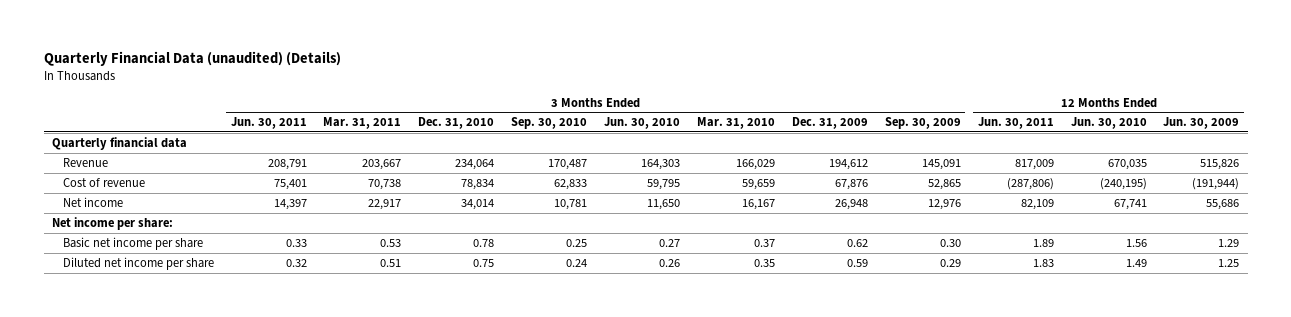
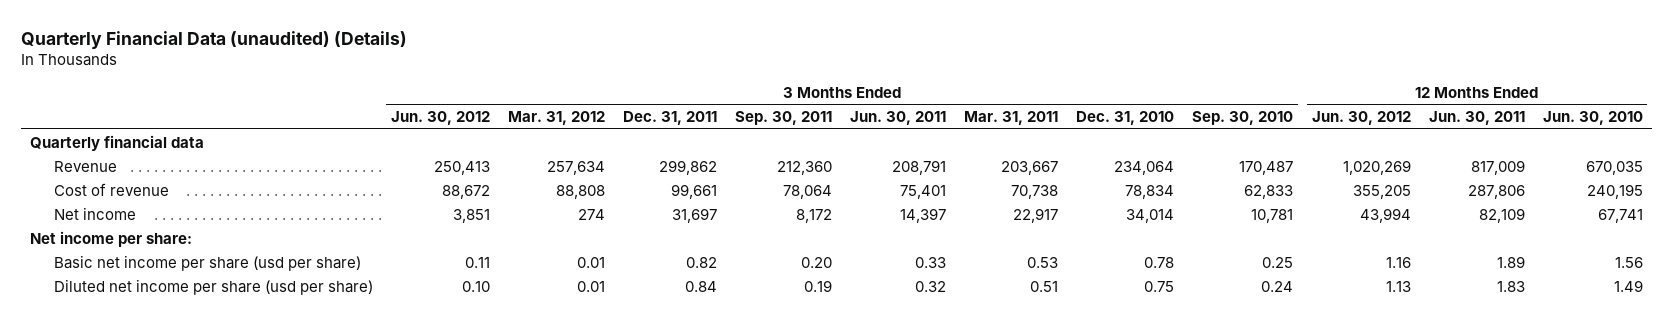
- | 3 Months Ended Jun. 30, 2011 | 3 Months Ended Mar. 31, 2011 | 3 Months Ended Dec. 31, 2010 | 3 Months Ended Sep. 30, 2010 | 3 Months Ended Jun. 30, 2010 | 3 Months Ended Mar. 31, 2010 | 3 Months Ended Dec. 31, 2009 | 3 Months Ended Sep. 30, 2009 | 12 Months Ended Jun. 30, 2011 | 12 Months Ended Jun. 30, 2010 | 12 Months Ended Jun. 30, 2009
+ | 3 Months Ended Jun. 30, 2012 | 3 Months Ended Mar. 31, 2012 | 3 Months Ended Dec. 31, 2011 | 3 Months Ended Sep. 30, 2011 | 3 Months Ended Jun. 30, 2011 | 3 Months Ended Mar. 31, 2011 | 3 Months Ended Dec. 31, 2010 | 3 Months Ended Sep. 30, 2010 | 12 Months Ended Jun. 30, 2012 | 12 Months Ended Jun. 30, 2011 | 12 Months Ended Jun. 30, 2010
- Cost of revenue | 75,401 | 70,738 | 78,834 | 62,833 | 59,795 | 59,659 | 67,876 | 52,865 | (287,806) | (240,195) | (191,944)
+ Cost of revenue | 88,672 | 88,808 | 99,661 | 78,064 | 75,401 | 70,738 | 78,834 | 62,833 | 355,205 | 287,806 | 240,195
- Basic net income per share | 0.33 | 0.53 | 0.78 | 0.25 | 0.27 | 0.37 | 0.62 | 0.30 | 1.89 | 1.56 | 1.29
- Diluted net income per share | 0.32 | 0.51 | 0.75 | 0.24 | 0.26 | 0.35 | 0.59 | 0.29 | 1.83 | 1.49 | 1.25
+ Basic net income per share (usd per share) | 0.11 | 0.01 | 0.82 | 0.20 | 0.33 | 0.53 | 0.78 | 0.25 | 1.16 | 1.89 | 1.56
+ Diluted net income per share (usd per share) | 0.10 | 0.01 | 0.84 | 0.19 | 0.32 | 0.51 | 0.75 | 0.24 | 1.13 | 1.83 | 1.49

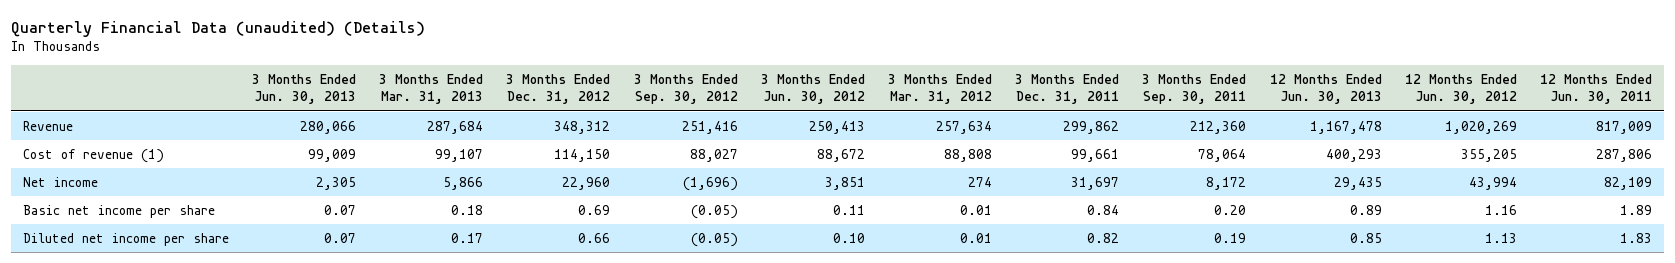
- | 3 Months Ended Jun. 30, 2012 | 3 Months Ended Mar. 31, 2012 | 3 Months Ended Dec. 31, 2011 | 3 Months Ended Sep. 30, 2011 | 3 Months Ended Jun. 30, 2011 | 3 Months Ended Mar. 31, 2011 | 3 Months Ended Dec. 31, 2010 | 3 Months Ended Sep. 30, 2010 | 12 Months Ended Jun. 30, 2012 | 12 Months Ended Jun. 30, 2011 | 12 Months Ended Jun. 30, 2010
+ | 3 Months Ended Jun. 30, 2013 | 3 Months Ended Mar. 31, 2013 | 3 Months Ended Dec. 31, 2012 | 3 Months Ended Sep. 30, 2012 | 3 Months Ended Jun. 30, 2012 | 3 Months Ended Mar. 31, 2012 | 3 Months Ended Dec. 31, 2011 | 3 Months Ended Sep. 30, 2011 | 12 Months Ended Jun. 30, 2013 | 12 Months Ended Jun. 30, 2012 | 12 Months Ended Jun. 30, 2011
- Quarterly financial data
- Cost of revenue | 88,672 | 88,808 | 99,661 | 78,064 | 75,401 | 70,738 | 78,834 | 62,833 | 355,205 | 287,806 | 240,195
+ Cost of revenue (1) | 99,009 | 99,107 | 114,150 | 88,027 | 88,672 | 88,808 | 99,661 | 78,064 | 400,293 | 355,205 | 287,806
- Net income per share:
- Basic net income per share (usd per share) | 0.11 | 0.01 | 0.82 | 0.20 | 0.33 | 0.53 | 0.78 | 0.25 | 1.16 | 1.89 | 1.56
- Diluted net income per share (usd per share) | 0.10 | 0.01 | 0.84 | 0.19 | 0.32 | 0.51 | 0.75 | 0.24 | 1.13 | 1.83 | 1.49
+ Basic net income per share | 0.07 | 0.18 | 0.69 | (0.05) | 0.11 | 0.01 | 0.84 | 0.20 | 0.89 | 1.16 | 1.89
+ Diluted net income per share | 0.07 | 0.17 | 0.66 | (0.05) | 0.10 | 0.01 | 0.82 | 0.19 | 0.85 | 1.13 | 1.83

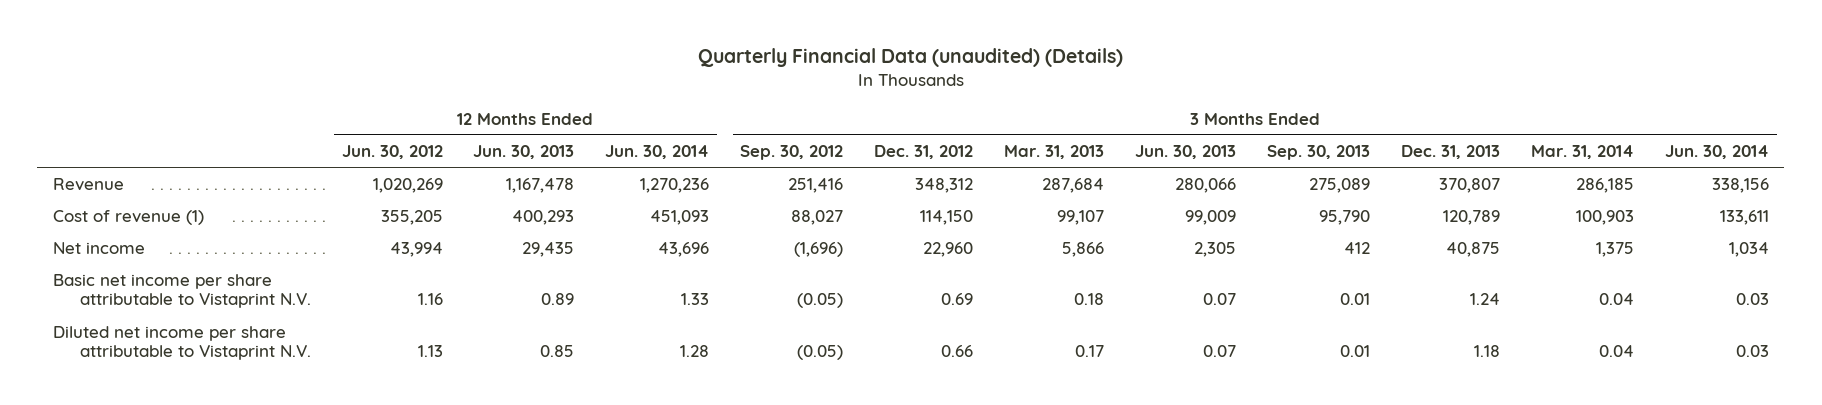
- | 3 Months Ended Jun. 30, 2013 | 3 Months Ended Mar. 31, 2013 | 3 Months Ended Dec. 31, 2012 | 3 Months Ended Sep. 30, 2012 | 3 Months Ended Jun. 30, 2012 | 3 Months Ended Mar. 31, 2012 | 3 Months Ended Dec. 31, 2011 | 3 Months Ended Sep. 30, 2011 | 12 Months Ended Jun. 30, 2013 | 12 Months Ended Jun. 30, 2012 | 12 Months Ended Jun. 30, 2011
+ | 12 Months Ended Jun. 30, 2012 | 12 Months Ended Jun. 30, 2013 | 12 Months Ended Jun. 30, 2014 | 3 Months Ended Sep. 30, 2012 | 3 Months Ended Dec. 31, 2012 | 3 Months Ended Mar. 31, 2013 | 3 Months Ended Jun. 30, 2013 | 3 Months Ended Sep. 30, 2013 | 3 Months Ended Dec. 31, 2013 | 3 Months Ended Mar. 31, 2014 | 3 Months Ended Jun. 30, 2014
- Basic net income per share | 0.07 | 0.18 | 0.69 | (0.05) | 0.11 | 0.01 | 0.84 | 0.20 | 0.89 | 1.16 | 1.89
- Diluted net income per share | 0.07 | 0.17 | 0.66 | (0.05) | 0.10 | 0.01 | 0.82 | 0.19 | 0.85 | 1.13 | 1.83
+ Basic net income per share attributable to Vistaprint N.V. | 1.16 | 0.89 | 1.33 | (0.05) | 0.69 | 0.18 | 0.07 | 0.01 | 1.24 | 0.04 | 0.03
+ Diluted net income per share attributable to Vistaprint N.V. | 1.13 | 0.85 | 1.28 | (0.05) | 0.66 | 0.17 | 0.07 | 0.01 | 1.18 | 0.04 | 0.03

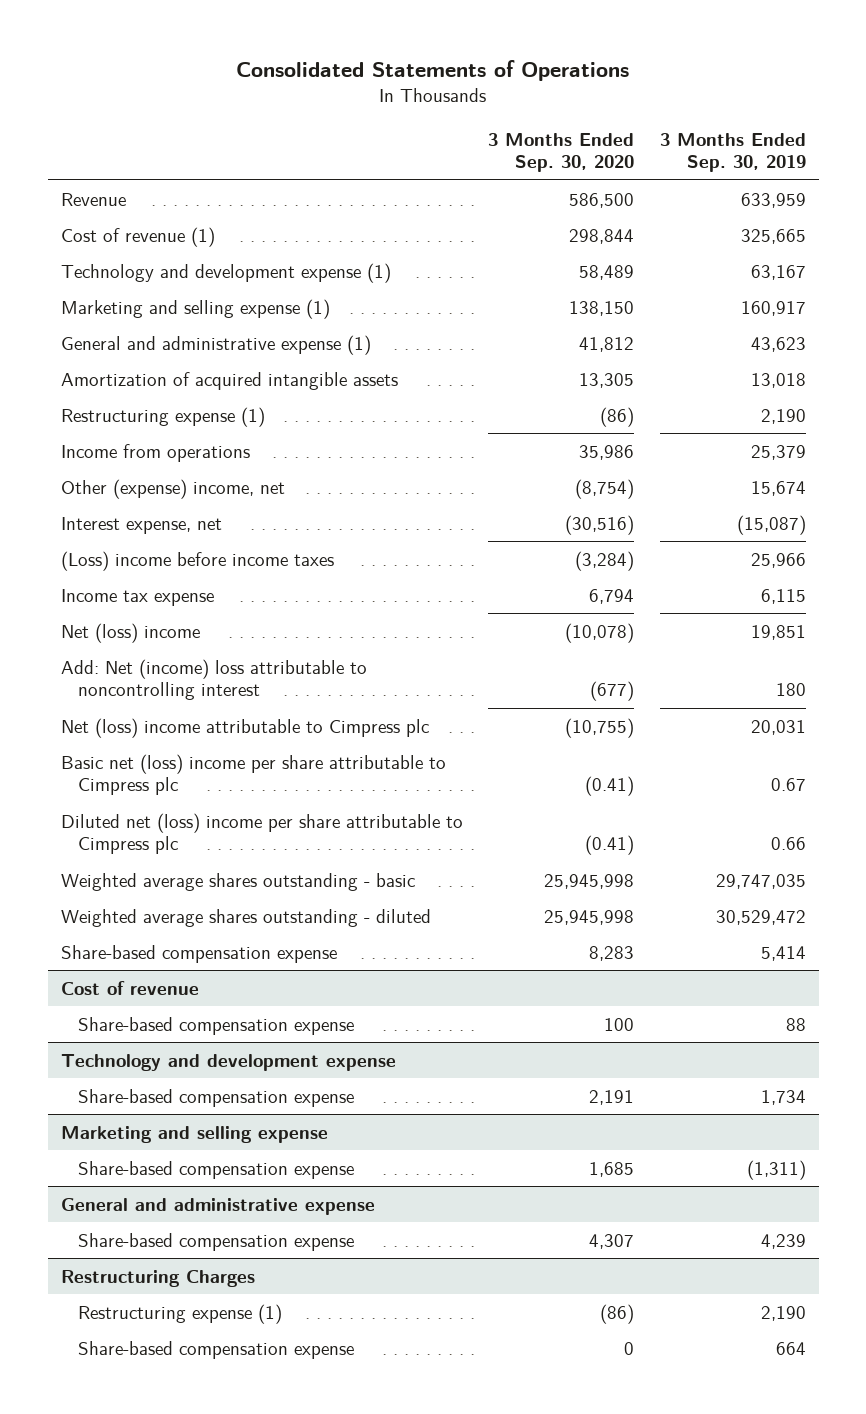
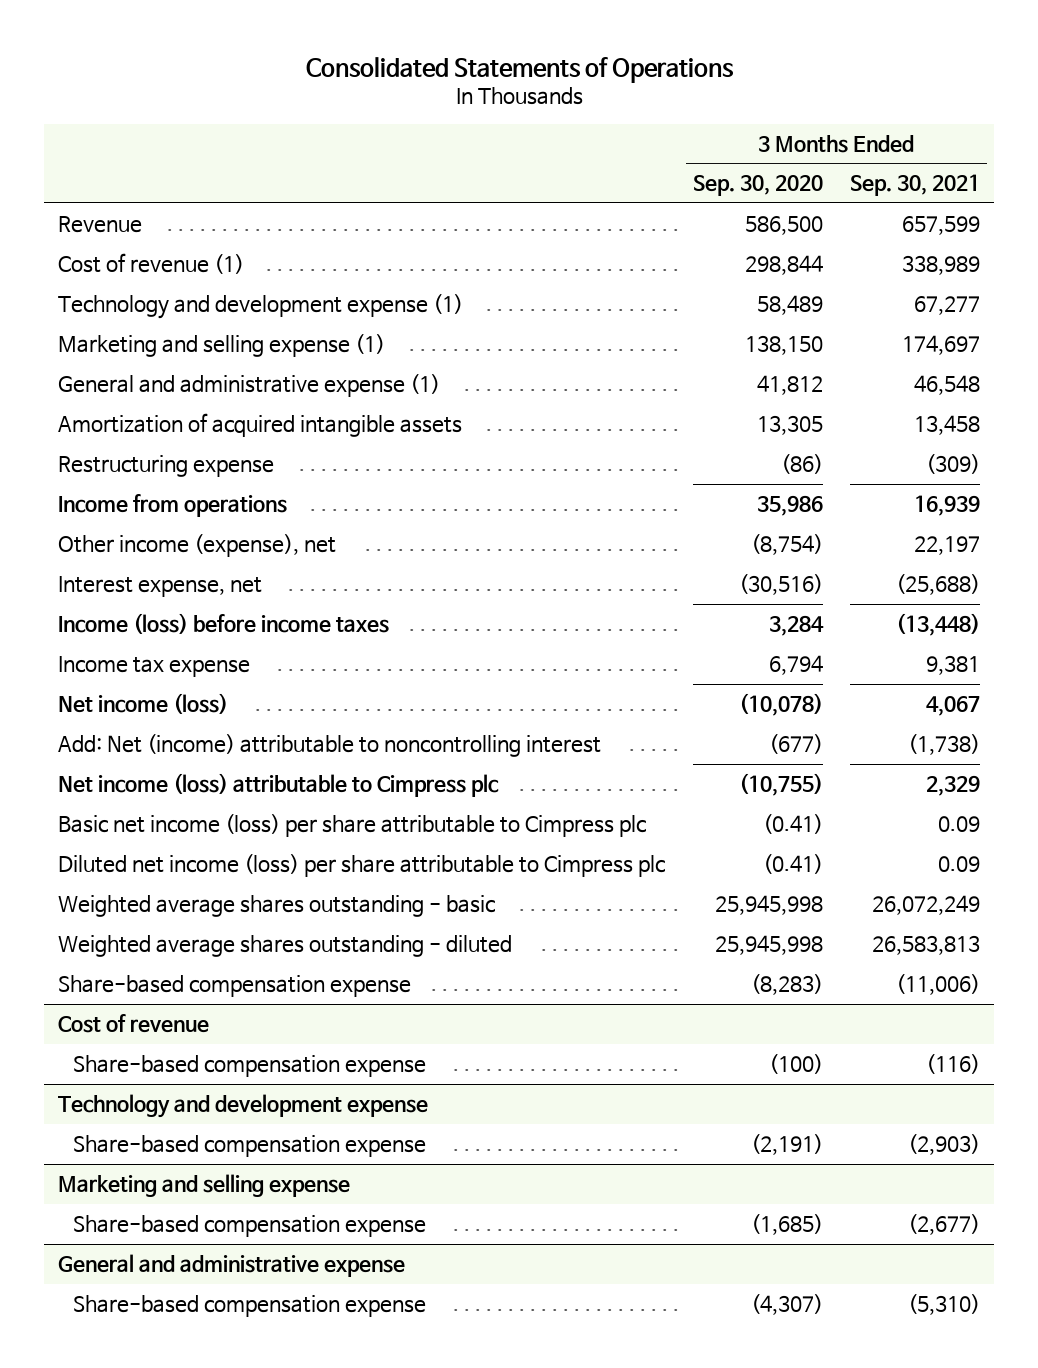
- | 3 Months Ended Sep. 30, 2020 | 3 Months Ended Sep. 30, 2019
+ | 3 Months Ended Sep. 30, 2020 | 3 Months Ended Sep. 30, 2021
- Restructuring expense (1) | (86) | 2,190
+ Restructuring expense | (86) | (309)
- Other (expense) income, net | (8,754) | 15,674
+ Other income (expense), net | (8,754) | 22,197
- (Loss) income before income taxes | (3,284) | 25,966
+ Income (loss) before income taxes | 3,284 | (13,448)
- Net (loss) income | (10,078) | 19,851
- Add: Net (income) loss attributable to noncontrolling interest | (677) | 180
- Net (loss) income attributable to Cimpress plc | (10,755) | 20,031
- Basic net (loss) income per share attributable to Cimpress plc | (0.41) | 0.67
- Diluted net (loss) income per share attributable to Cimpress plc | (0.41) | 0.66
+ Net income (loss) | (10,078) | 4,067
+ Add: Net (income) attributable to noncontrolling interest | (677) | (1,738)
+ Net income (loss) attributable to Cimpress plc | (10,755) | 2,329
+ Basic net income (loss) per share attributable to Cimpress plc | (0.41) | 0.09
+ Diluted net income (loss) per share attributable to Cimpress plc | (0.41) | 0.09
- Share-based compensation expense | 8,283 | 5,414
+ Share-based compensation expense | (8,283) | (11,006)
@ Cost of revenue
- Share-based compensation expense | 100 | 88
+ Share-based compensation expense | (100) | (116)
@ Technology and development expense
- Share-based compensation expense | 2,191 | 1,734
+ Share-based compensation expense | (2,191) | (2,903)
@ Marketing and selling expense
- Share-based compensation expense | 1,685 | (1,311)
+ Share-based compensation expense | (1,685) | (2,677)
@ General and administrative expense
- Share-based compensation expense | 4,307 | 4,239
- Restructuring Charges
- Restructuring expense (1) | (86) | 2,190
- Share-based compensation expense | 0 | 664
@ General and administrative expense
+ Share-based compensation expense | (4,307) | (5,310)

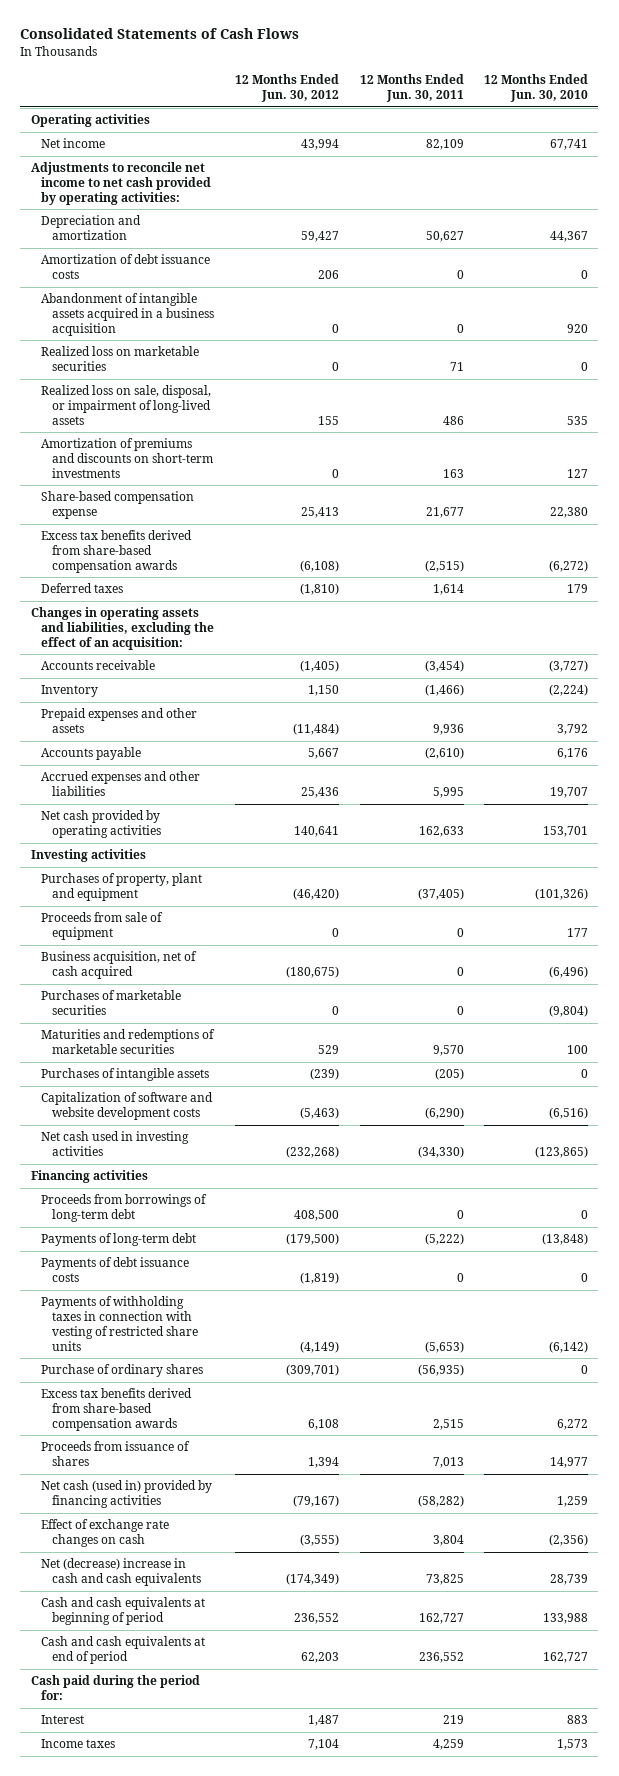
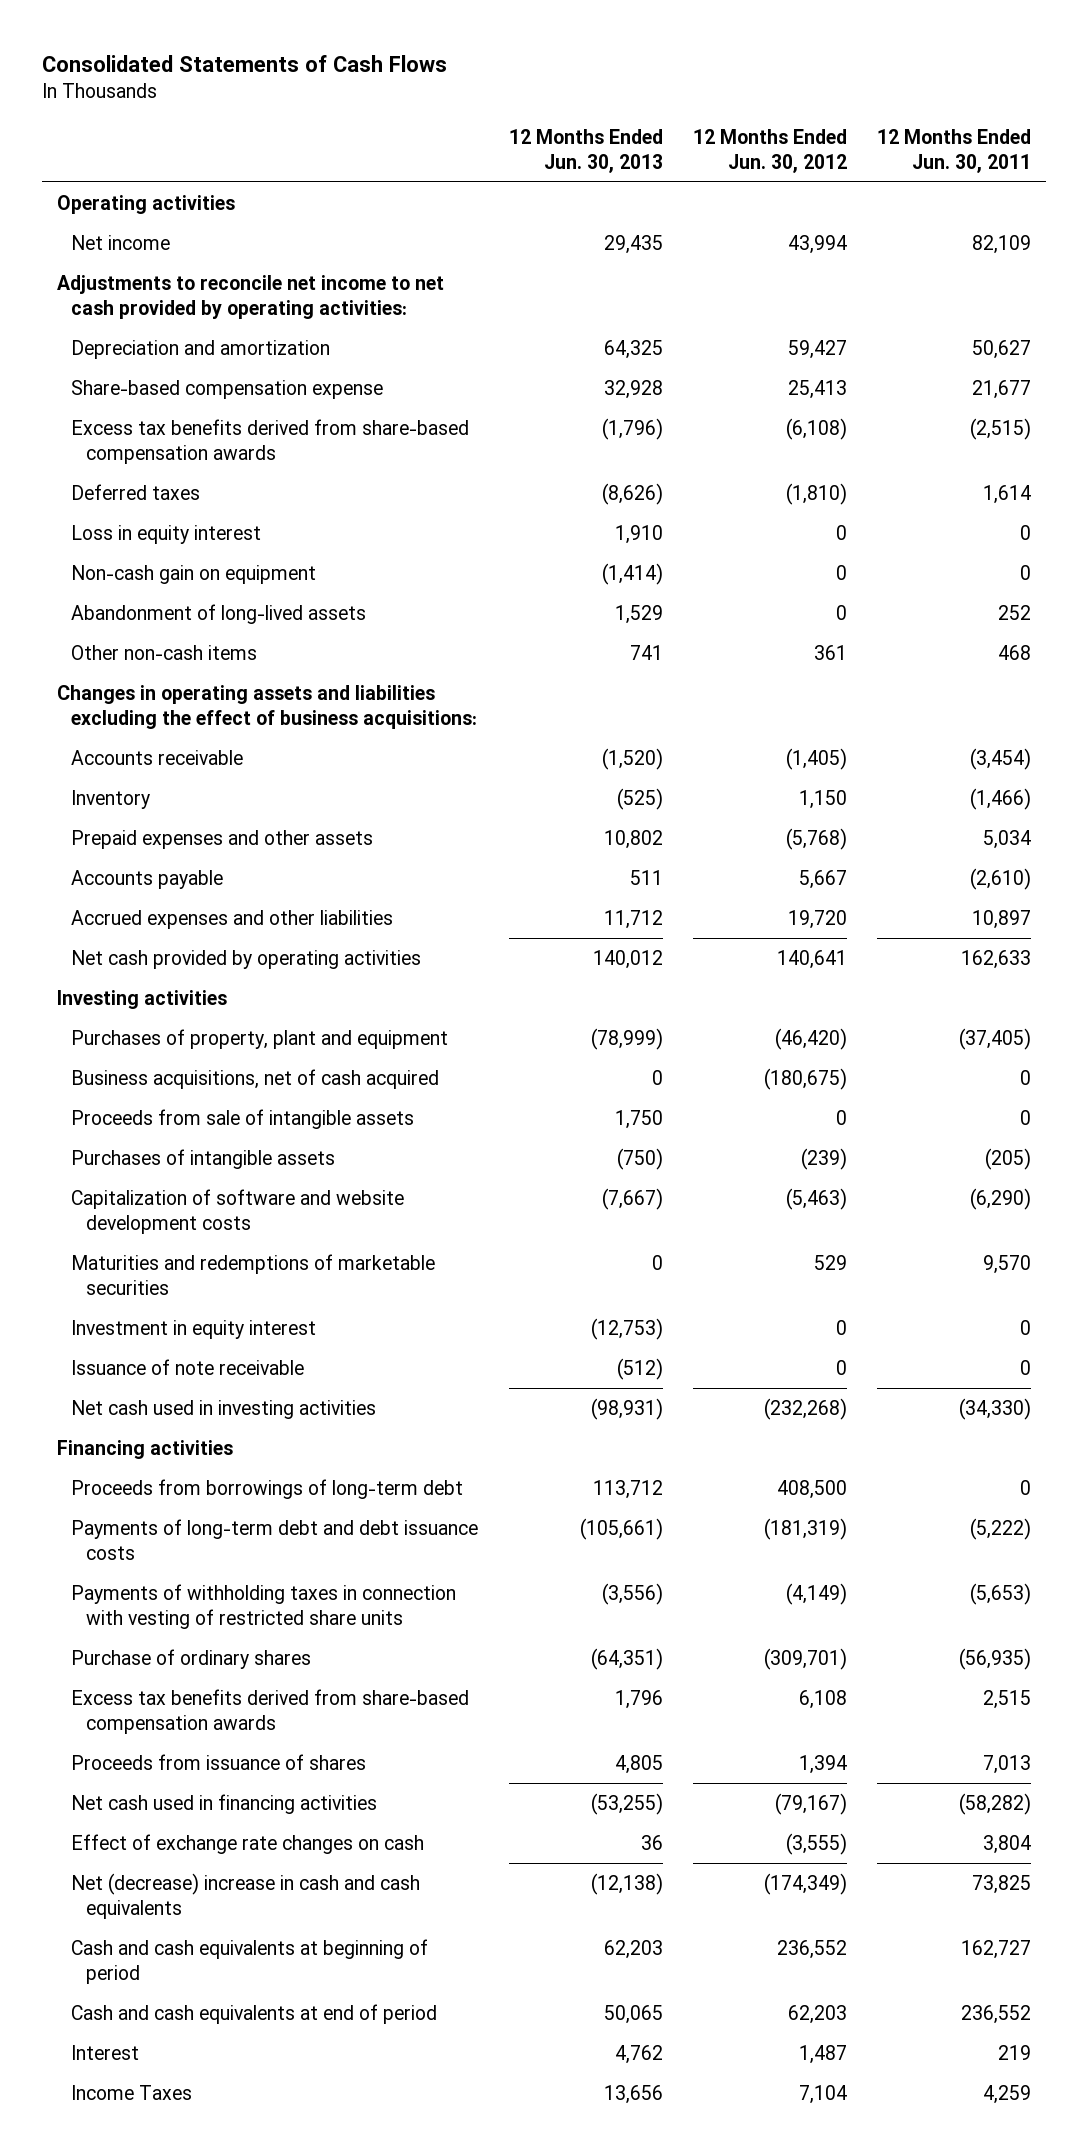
- | 12 Months Ended Jun. 30, 2012 | 12 Months Ended Jun. 30, 2011 | 12 Months Ended Jun. 30, 2010
+ | 12 Months Ended Jun. 30, 2013 | 12 Months Ended Jun. 30, 2012 | 12 Months Ended Jun. 30, 2011
- Amortization of debt issuance costs | 206 | 0 | 0
- Abandonment of intangible assets acquired in a business acquisition | 0 | 0 | 920
- Realized loss on marketable securities | 0 | 71 | 0
- Realized loss on sale, disposal, or impairment of long-lived assets | 155 | 486 | 535
- Amortization of premiums and discounts on short-term investments | 0 | 163 | 127
- Changes in operating assets and liabilities, excluding the effect of an acquisition:
+ Loss in equity interest | 1,910 | 0 | 0
+ Non-cash gain on equipment | (1,414) | 0 | 0
+ Abandonment of long-lived assets | 1,529 | 0 | 252
+ Other non-cash items | 741 | 361 | 468
+ Changes in operating assets and liabilities excluding the effect of business acquisitions:
- Prepaid expenses and other assets | (11,484) | 9,936 | 3,792
+ Prepaid expenses and other assets | 10,802 | (5,768) | 5,034
- Accrued expenses and other liabilities | 25,436 | 5,995 | 19,707
+ Accrued expenses and other liabilities | 11,712 | 19,720 | 10,897
- Proceeds from sale of equipment | 0 | 0 | 177
- Business acquisition, net of cash acquired | (180,675) | 0 | (6,496)
- Purchases of marketable securities | 0 | 0 | (9,804)
+ Business acquisitions, net of cash acquired | 0 | (180,675) | 0
+ Proceeds from sale of intangible assets | 1,750 | 0 | 0
moved down: Maturities and redemptions of marketable securities | 0 | 529 | 9,570
+ Investment in equity interest | (12,753) | 0 | 0
+ Issuance of note receivable | (512) | 0 | 0
- Payments of long-term debt | (179,500) | (5,222) | (13,848)
- Payments of debt issuance costs | (1,819) | 0 | 0
+ Payments of long-term debt and debt issuance costs | (105,661) | (181,319) | (5,222)
- Net cash (used in) provided by financing activities | (79,167) | (58,282) | 1,259
+ Net cash used in financing activities | (53,255) | (79,167) | (58,282)
- Cash paid during the period for:
- Income taxes | 7,104 | 4,259 | 1,573
+ Income Taxes | 13,656 | 7,104 | 4,259

